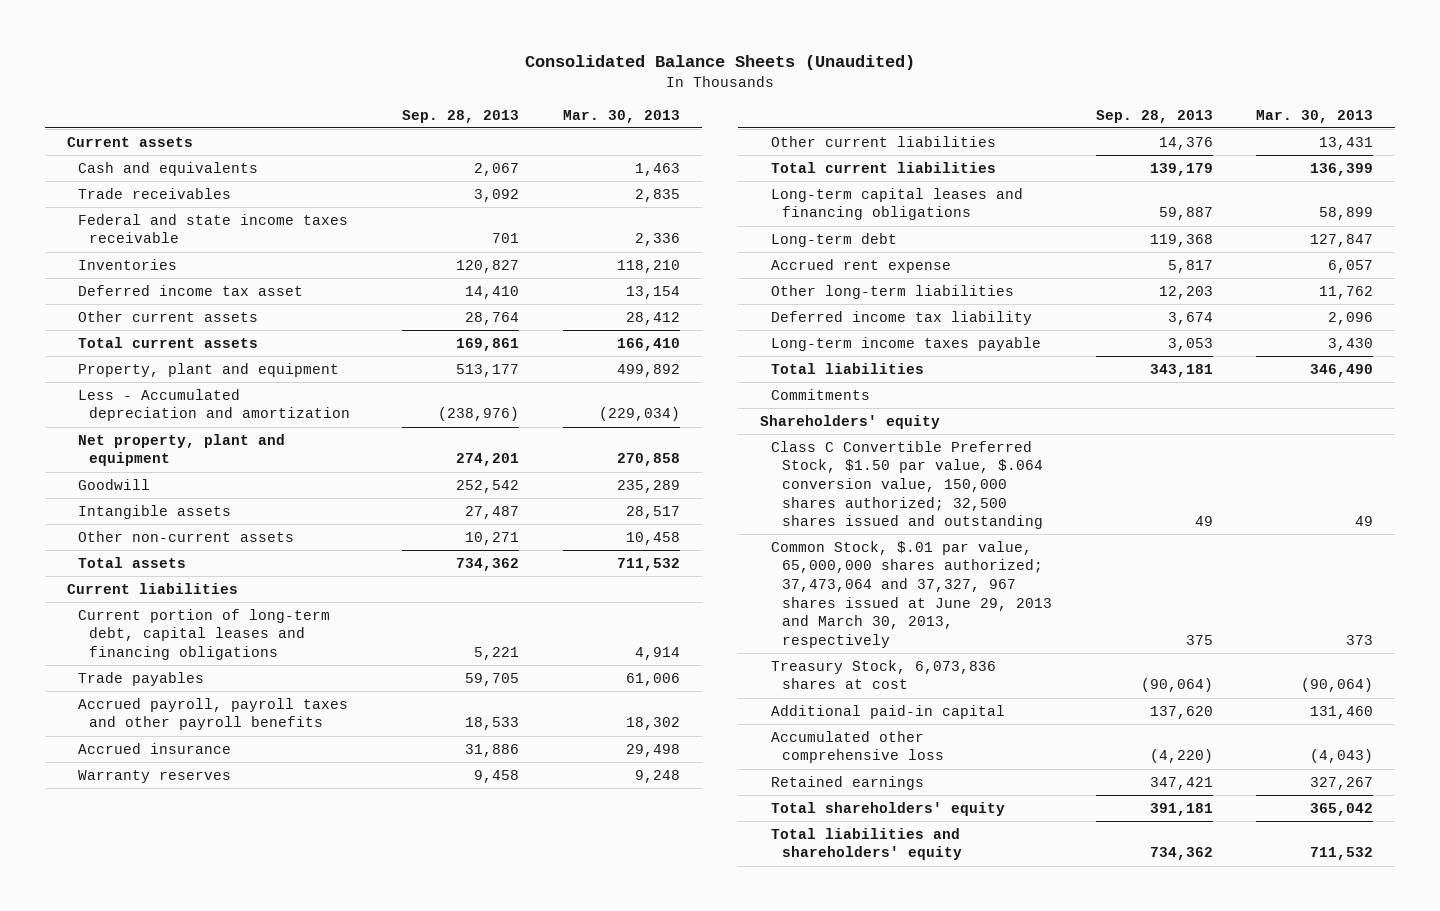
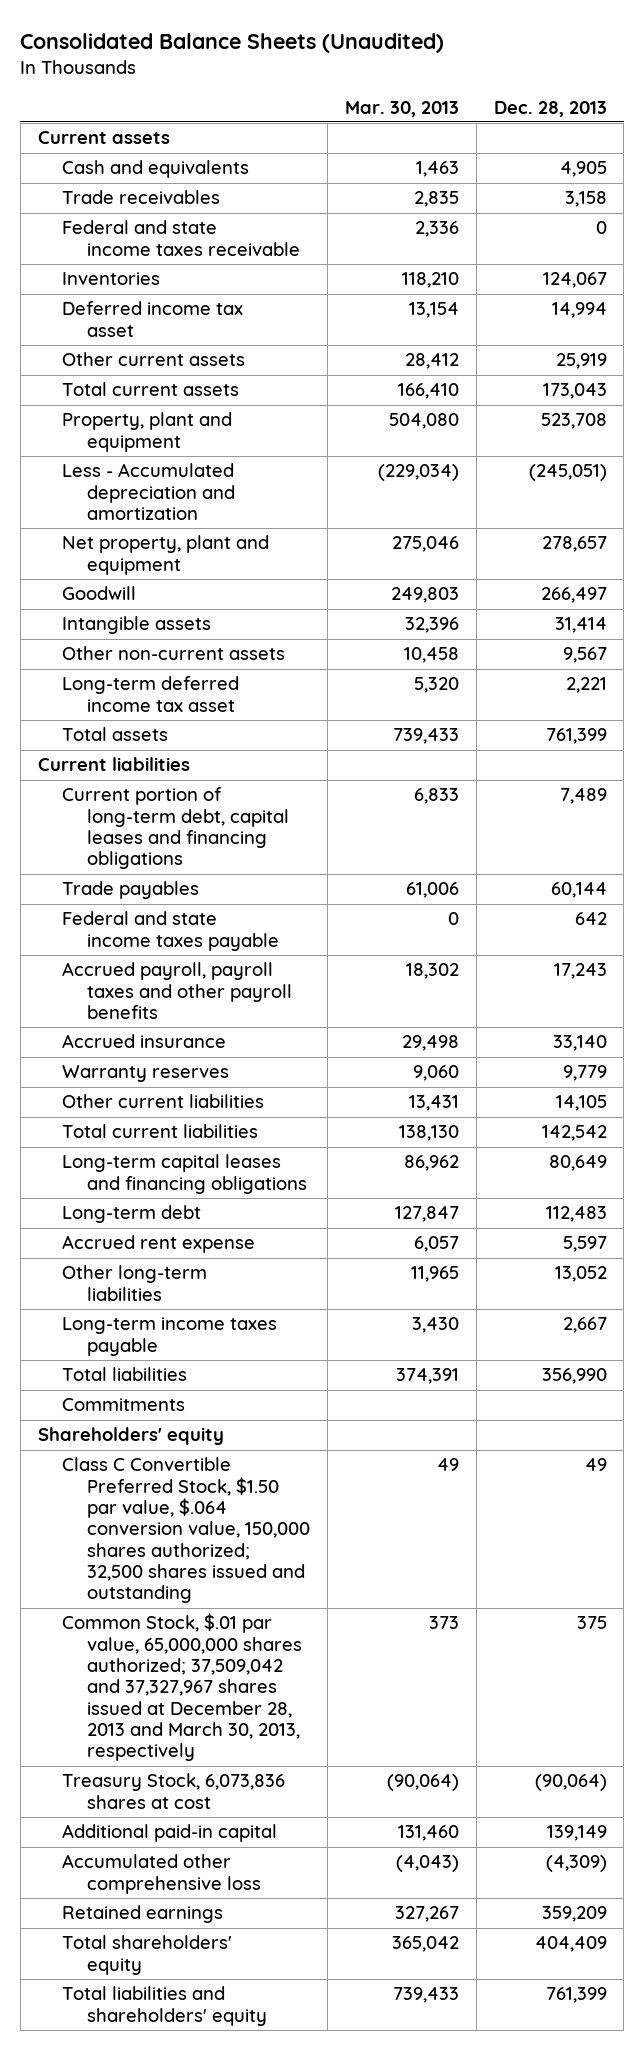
- | Sep. 28, 2013 | Mar. 30, 2013
+ | Mar. 30, 2013 | Dec. 28, 2013
- Property, plant and equipment | 513,177 | 499,892
+ Property, plant and equipment | 504,080 | 523,708
- Net property, plant and equipment | 274,201 | 270,858
- Goodwill | 252,542 | 235,289
- Intangible assets | 27,487 | 28,517
+ Net property, plant and equipment | 275,046 | 278,657
+ Goodwill | 249,803 | 266,497
+ Intangible assets | 32,396 | 31,414
- Total assets | 734,362 | 711,532
+ Long-term deferred income tax asset | 5,320 | 2,221
+ Total assets | 739,433 | 761,399
- Current portion of long-term debt, capital leases and financing obligations | 5,221 | 4,914
+ Current portion of long-term debt, capital leases and financing obligations | 6,833 | 7,489
+ Federal and state income taxes payable | 0 | 642
- Warranty reserves | 9,458 | 9,248
+ Warranty reserves | 9,060 | 9,779
- Total current liabilities | 139,179 | 136,399
- Long-term capital leases and financing obligations | 59,887 | 58,899
+ Total current liabilities | 138,130 | 142,542
+ Long-term capital leases and financing obligations | 86,962 | 80,649
- Other long-term liabilities | 12,203 | 11,762
- Deferred income tax liability | 3,674 | 2,096
+ Other long-term liabilities | 11,965 | 13,052
- Total liabilities | 343,181 | 346,490
+ Total liabilities | 374,391 | 356,990
- Common Stock, $.01 par value, 65,000,000 shares authorized; 37,473,064 and 37,327, 967 shares issued at June 29, 2013 and March 30, 2013, respectively | 375 | 373
+ Common Stock, $.01 par value, 65,000,000 shares authorized; 37,509,042 and 37,327,967 shares issued at December 28, 2013 and March 30, 2013, respectively | 373 | 375
- Total liabilities and shareholders' equity | 734,362 | 711,532
+ Total liabilities and shareholders' equity | 739,433 | 761,399

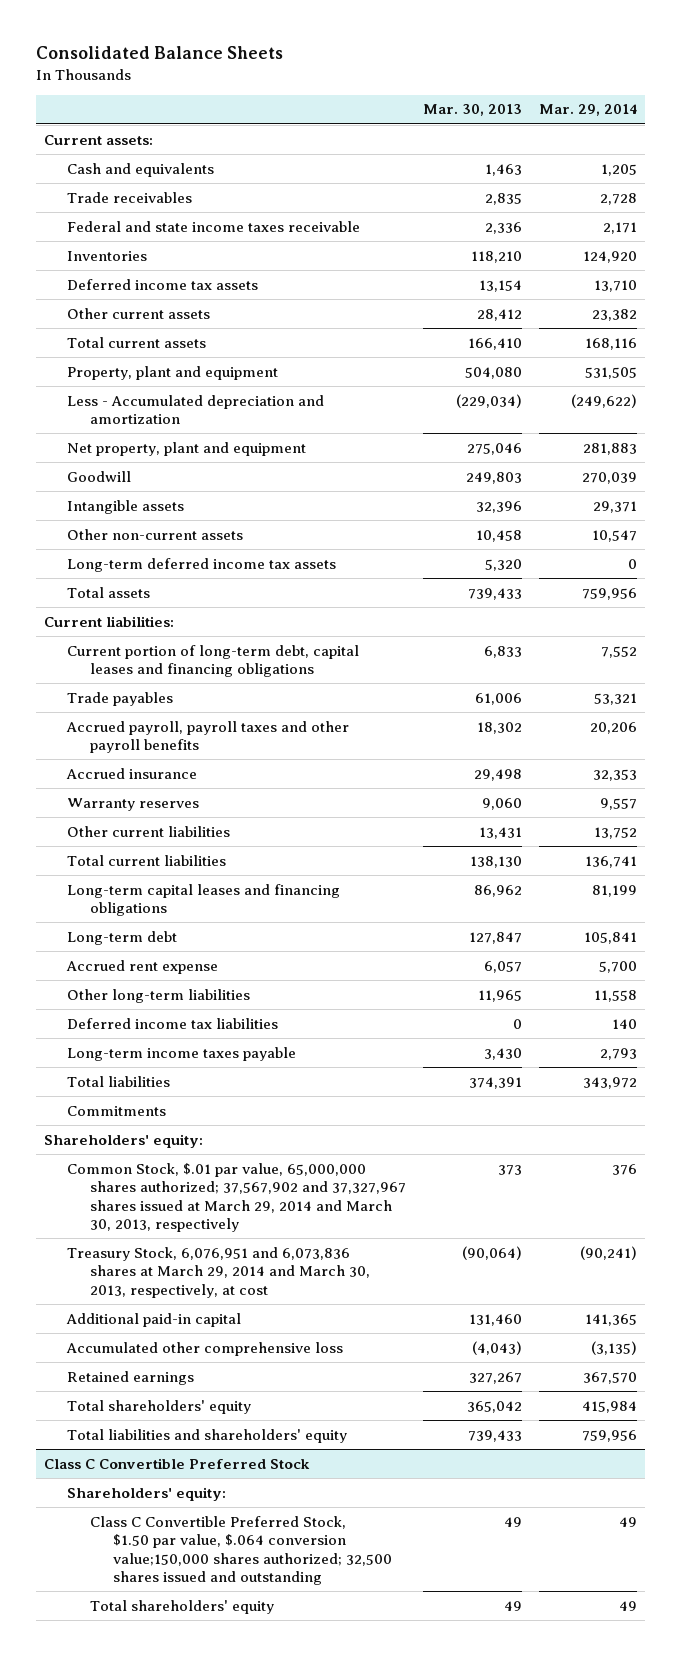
- Consolidated Balance Sheets (Unaudited)
+ Consolidated Balance Sheets
- | Mar. 30, 2013 | Dec. 28, 2013
+ | Mar. 30, 2013 | Mar. 29, 2014
- Current assets
+ Current assets:
- Deferred income tax asset | 13,154 | 14,994
+ Deferred income tax assets | 13,154 | 13,710
- Long-term deferred income tax asset | 5,320 | 2,221
+ Long-term deferred income tax assets | 5,320 | 0
- Current liabilities
+ Current liabilities:
- Federal and state income taxes payable | 0 | 642
+ Deferred income tax liabilities | 0 | 140
- Shareholders' equity
- Class C Convertible Preferred Stock, $1.50 par value, $.064 conversion value, 150,000 shares authorized; 32,500 shares issued and outstanding | 49 | 49
- Common Stock, $.01 par value, 65,000,000 shares authorized; 37,509,042 and 37,327,967 shares issued at December 28, 2013 and March 30, 2013, respectively | 373 | 375
- Treasury Stock, 6,073,836 shares at cost | (90,064) | (90,064)
+ Shareholders' equity:
+ Common Stock, $.01 par value, 65,000,000 shares authorized; 37,567,902 and 37,327,967 shares issued at March 29, 2014 and March 30, 2013, respectively | 373 | 376
+ Treasury Stock, 6,076,951 and 6,073,836 shares at March 29, 2014 and March 30, 2013, respectively, at cost | (90,064) | (90,241)
+ Class C Convertible Preferred Stock
+ Shareholders' equity:
+ Class C Convertible Preferred Stock, $1.50 par value, $.064 conversion value;150,000 shares authorized; 32,500 shares issued and outstanding | 49 | 49
+ Total shareholders' equity | 49 | 49

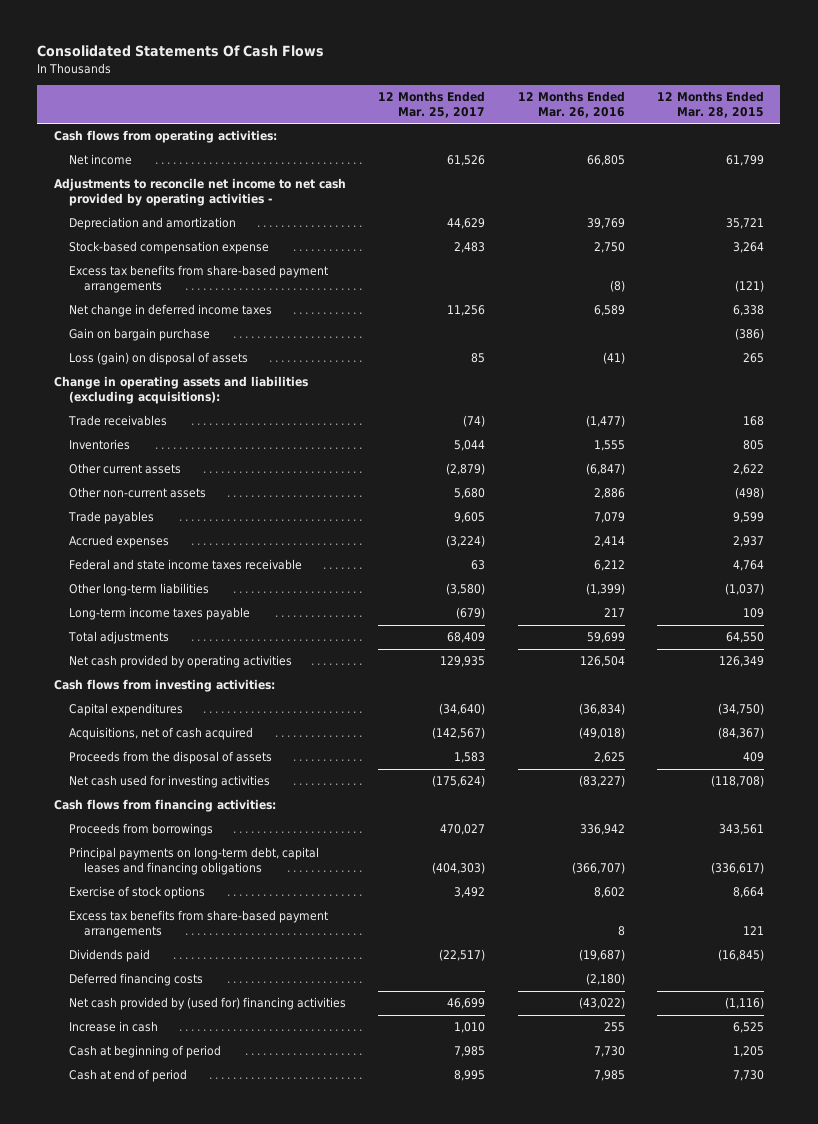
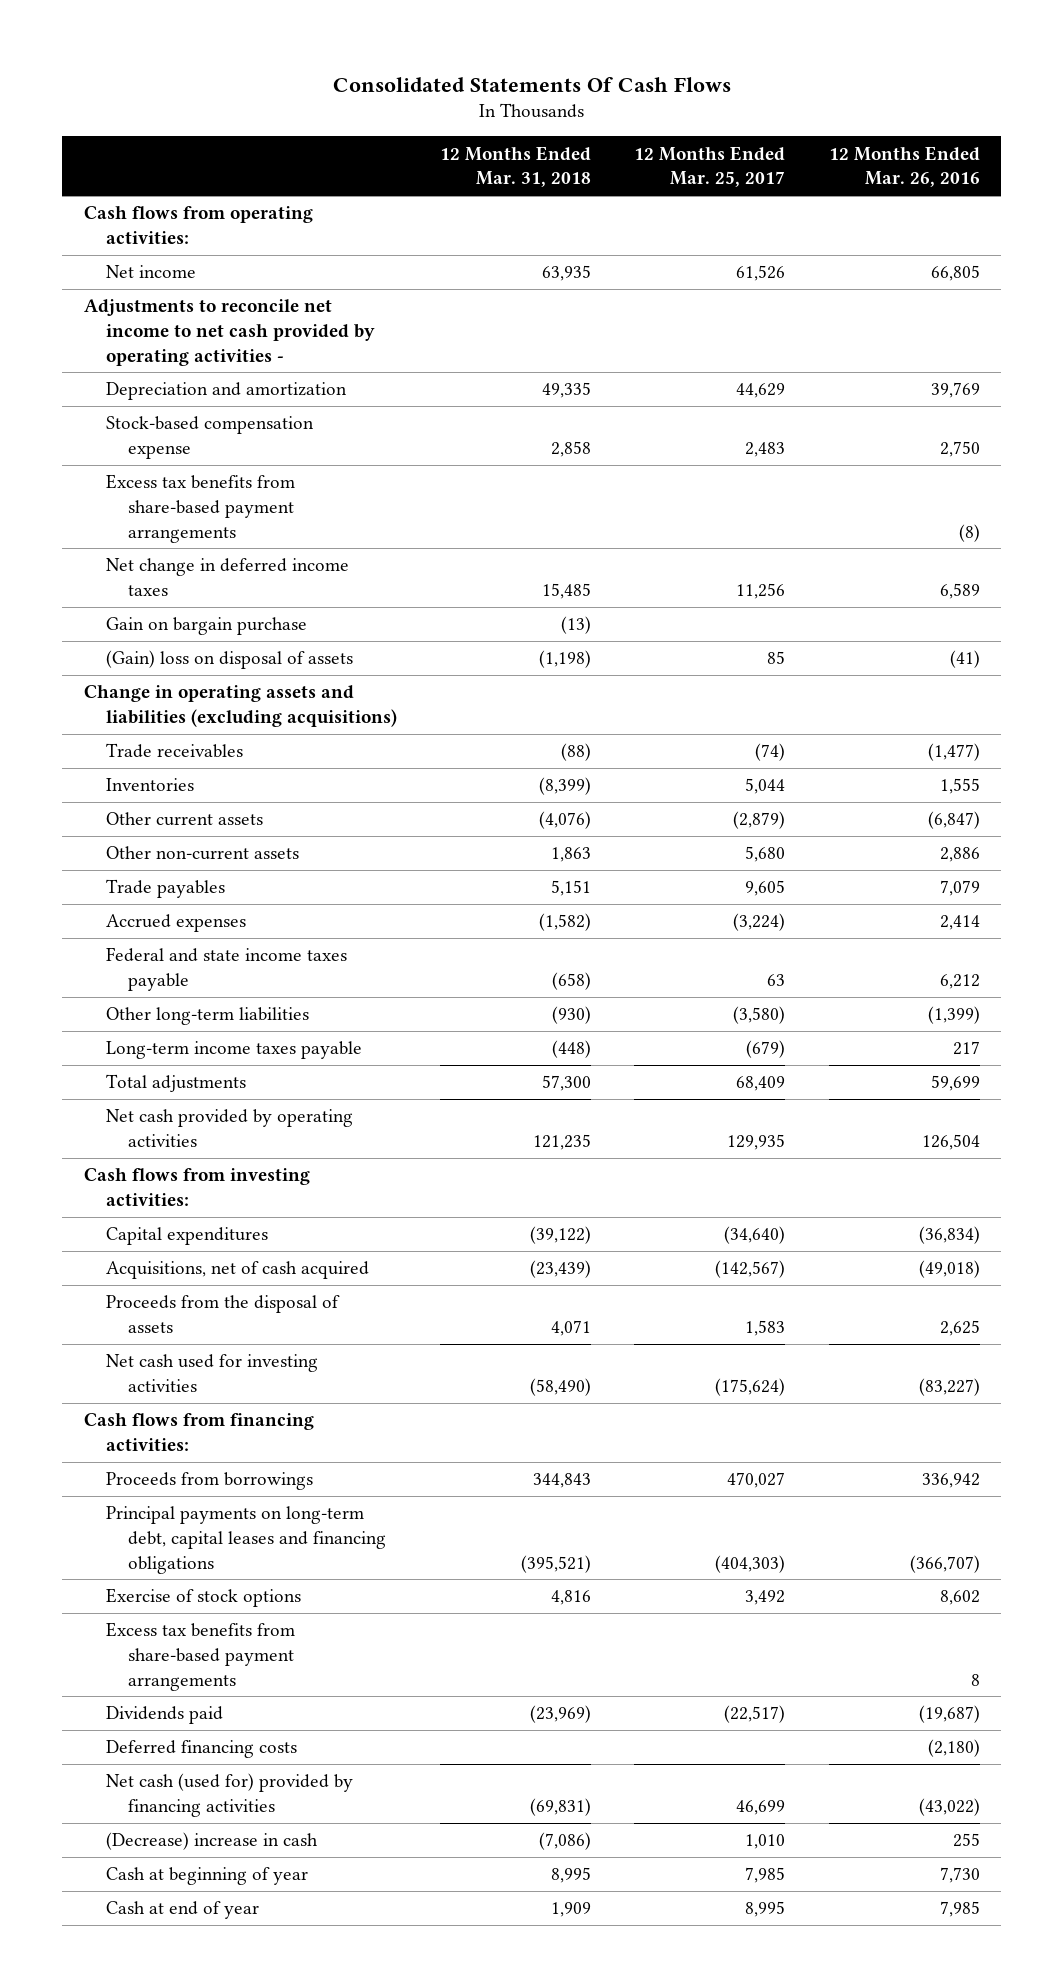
- | 12 Months Ended Mar. 25, 2017 | 12 Months Ended Mar. 26, 2016 | 12 Months Ended Mar. 28, 2015
+ | 12 Months Ended Mar. 31, 2018 | 12 Months Ended Mar. 25, 2017 | 12 Months Ended Mar. 26, 2016
- Loss (gain) on disposal of assets | 85 | (41) | 265
- Change in operating assets and liabilities (excluding acquisitions):
+ (Gain) loss on disposal of assets | (1,198) | 85 | (41)
+ Change in operating assets and liabilities (excluding acquisitions)
- Federal and state income taxes receivable | 63 | 6,212 | 4,764
+ Federal and state income taxes payable | (658) | 63 | 6,212
- Net cash provided by (used for) financing activities | 46,699 | (43,022) | (1,116)
- Increase in cash | 1,010 | 255 | 6,525
- Cash at beginning of period | 7,985 | 7,730 | 1,205
- Cash at end of period | 8,995 | 7,985 | 7,730
+ Net cash (used for) provided by financing activities | (69,831) | 46,699 | (43,022)
+ (Decrease) increase in cash | (7,086) | 1,010 | 255
+ Cash at beginning of year | 8,995 | 7,985 | 7,730
+ Cash at end of year | 1,909 | 8,995 | 7,985

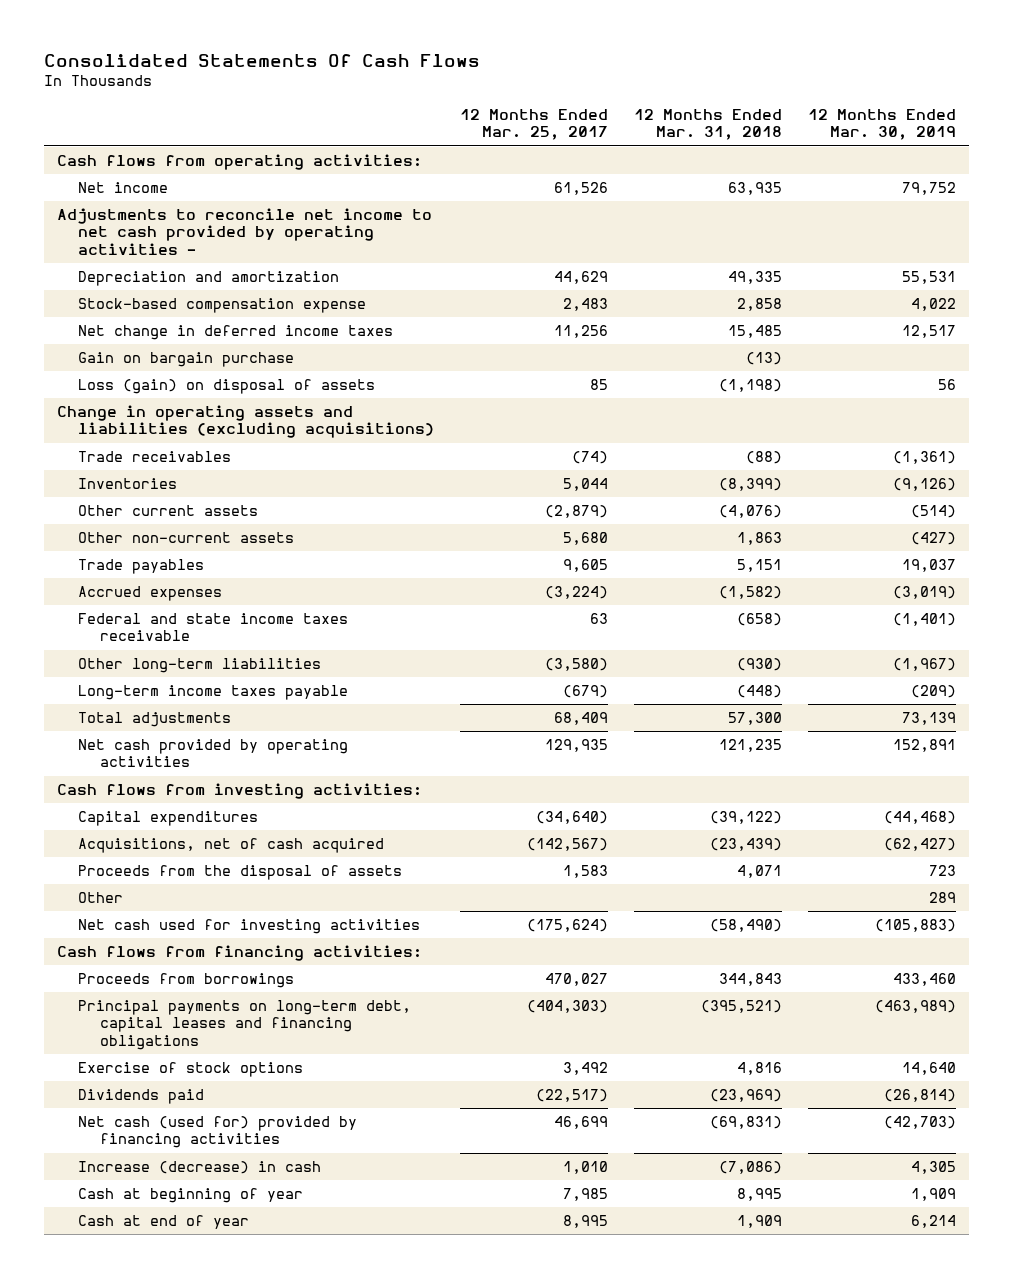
- | 12 Months Ended Mar. 31, 2018 | 12 Months Ended Mar. 25, 2017 | 12 Months Ended Mar. 26, 2016
+ | 12 Months Ended Mar. 25, 2017 | 12 Months Ended Mar. 31, 2018 | 12 Months Ended Mar. 30, 2019
- Excess tax benefits from share-based payment arrangements | | | (8)
- (Gain) loss on disposal of assets | (1,198) | 85 | (41)
+ Loss (gain) on disposal of assets | 85 | (1,198) | 56
- Federal and state income taxes payable | (658) | 63 | 6,212
+ Federal and state income taxes receivable | 63 | (658) | (1,401)
+ Other | | | 289
- Excess tax benefits from share-based payment arrangements | | | 8
- Deferred financing costs | | | (2,180)
- (Decrease) increase in cash | (7,086) | 1,010 | 255
+ Increase (decrease) in cash | 1,010 | (7,086) | 4,305

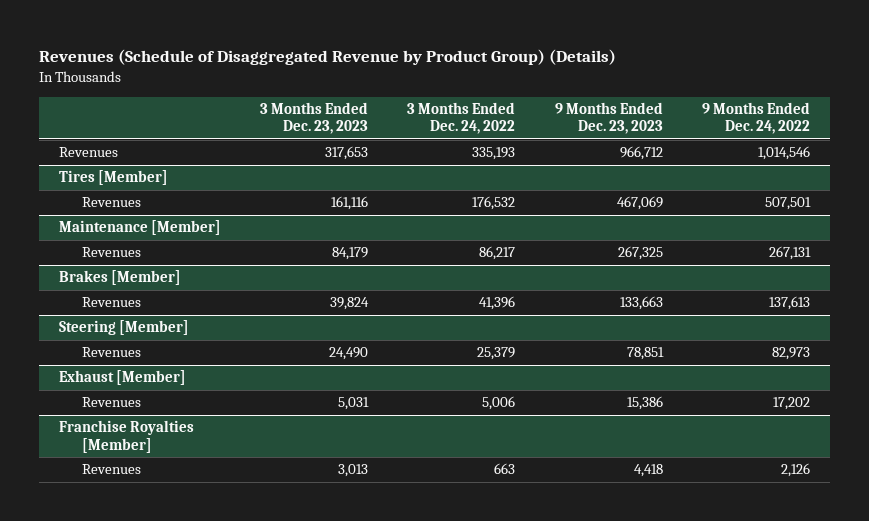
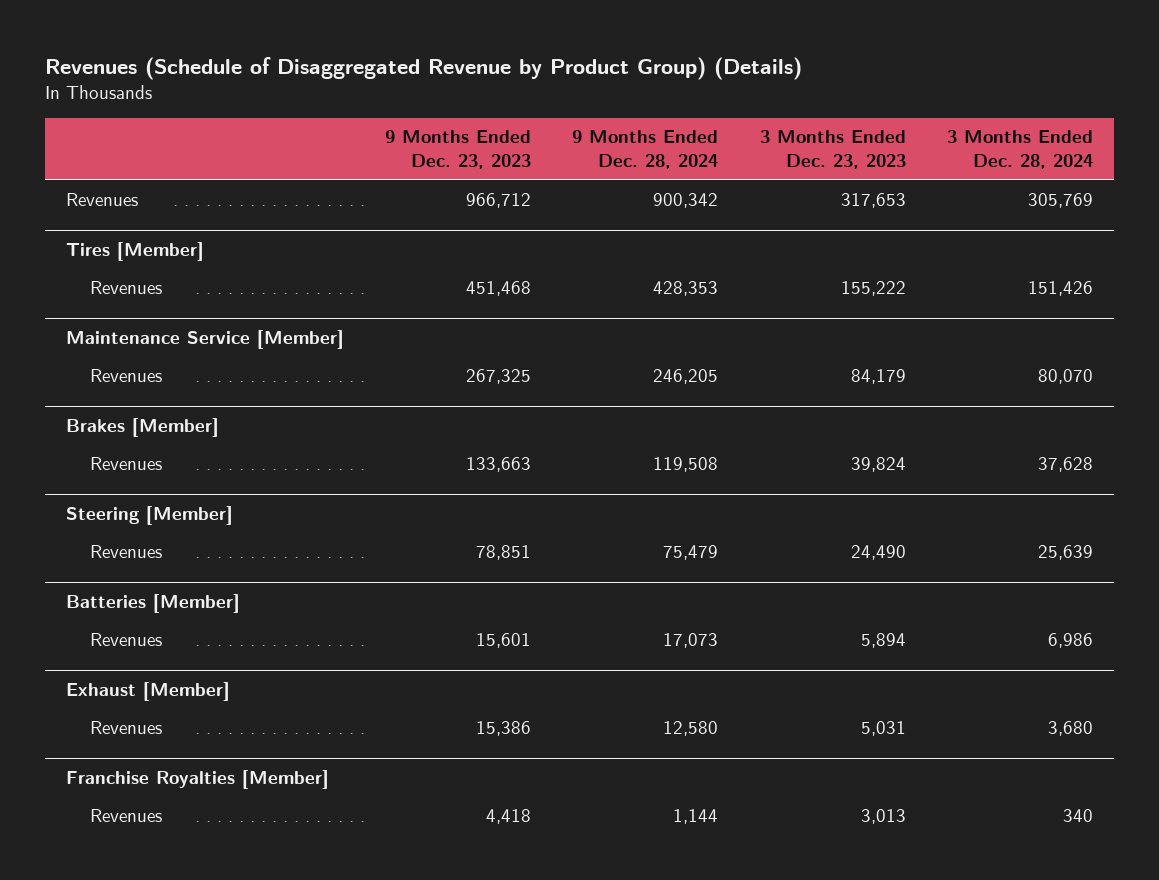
- | 3 Months Ended Dec. 23, 2023 | 3 Months Ended Dec. 24, 2022 | 9 Months Ended Dec. 23, 2023 | 9 Months Ended Dec. 24, 2022
+ | 9 Months Ended Dec. 23, 2023 | 9 Months Ended Dec. 28, 2024 | 3 Months Ended Dec. 23, 2023 | 3 Months Ended Dec. 28, 2024
@ Tires [Member]
- Revenues | 161,116 | 176,532 | 467,069 | 507,501
- Maintenance [Member]
@ Tires [Member]
+ Revenues | 451,468 | 428,353 | 155,222 | 151,426
+ Maintenance Service [Member]
+ Batteries [Member]
+ Revenues | 15,601 | 17,073 | 5,894 | 6,986

